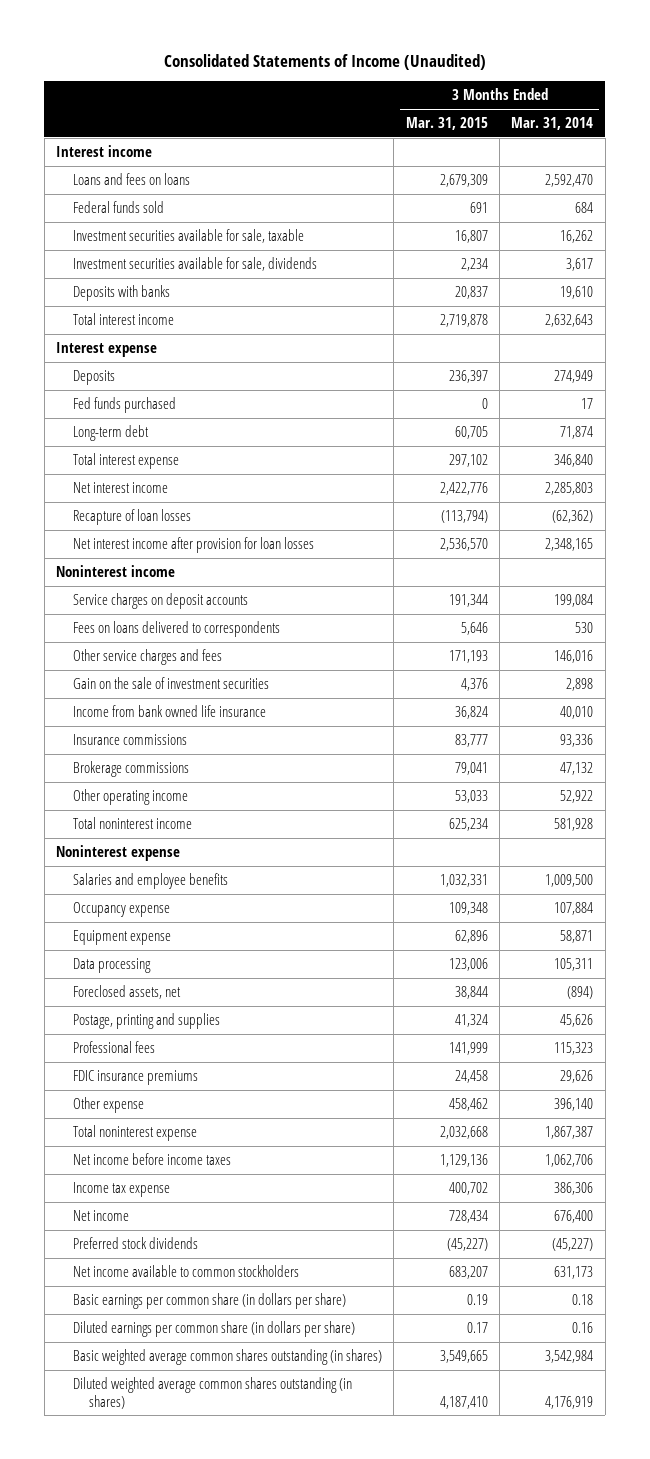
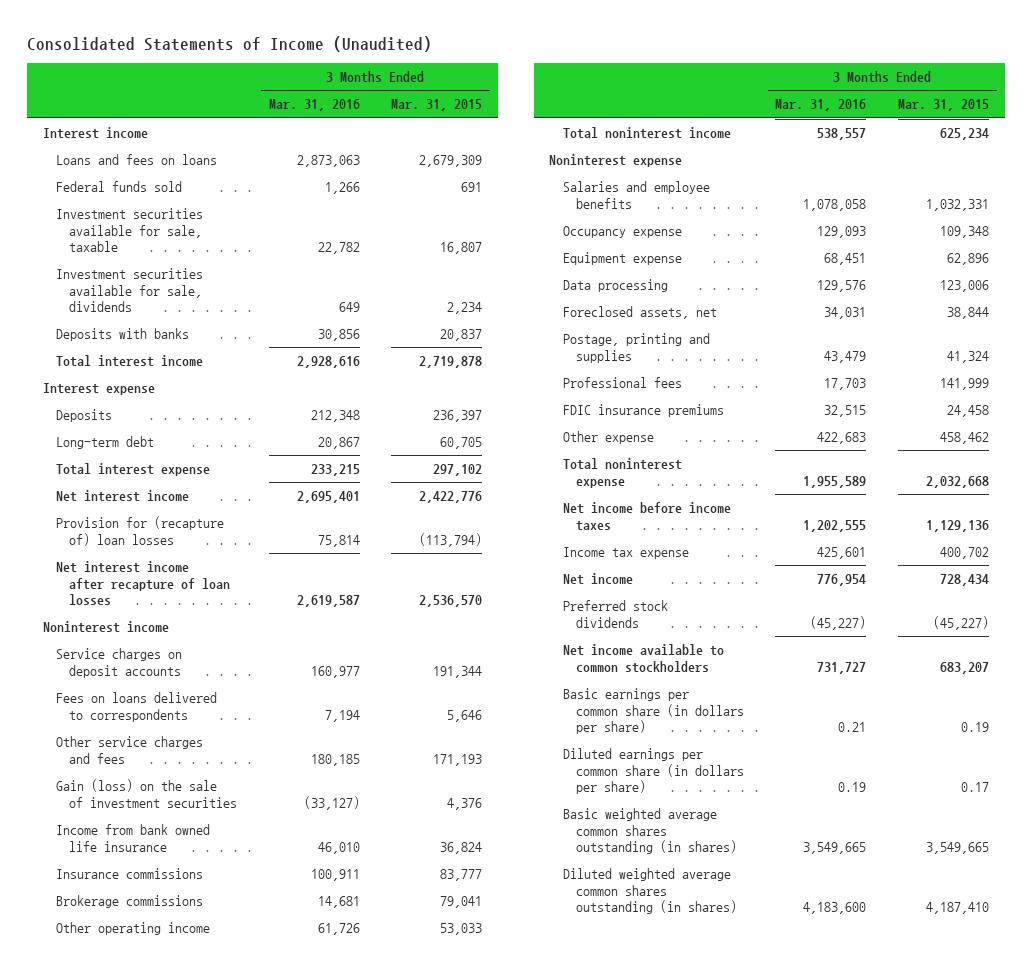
- | 3 Months Ended Mar. 31, 2015 | 3 Months Ended Mar. 31, 2014
+ | 3 Months Ended Mar. 31, 2016 | 3 Months Ended Mar. 31, 2015
- Fed funds purchased | 0 | 17
- Recapture of loan losses | (113,794) | (62,362)
- Net interest income after provision for loan losses | 2,536,570 | 2,348,165
+ Provision for (recapture of) loan losses | 75,814 | (113,794)
+ Net interest income after recapture of loan losses | 2,619,587 | 2,536,570
- Gain on the sale of investment securities | 4,376 | 2,898
+ Gain (loss) on the sale of investment securities | (33,127) | 4,376

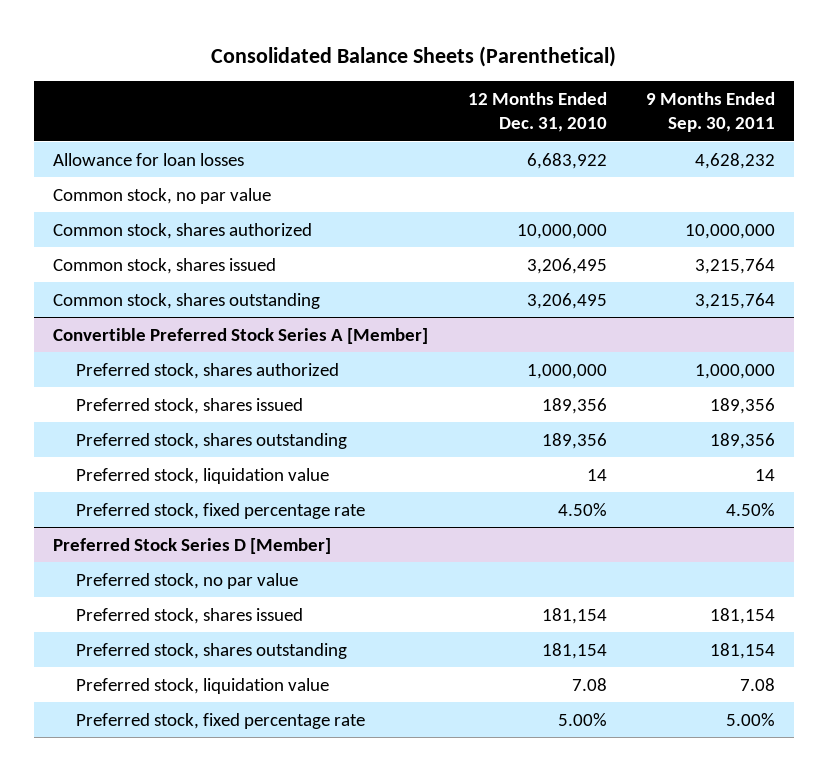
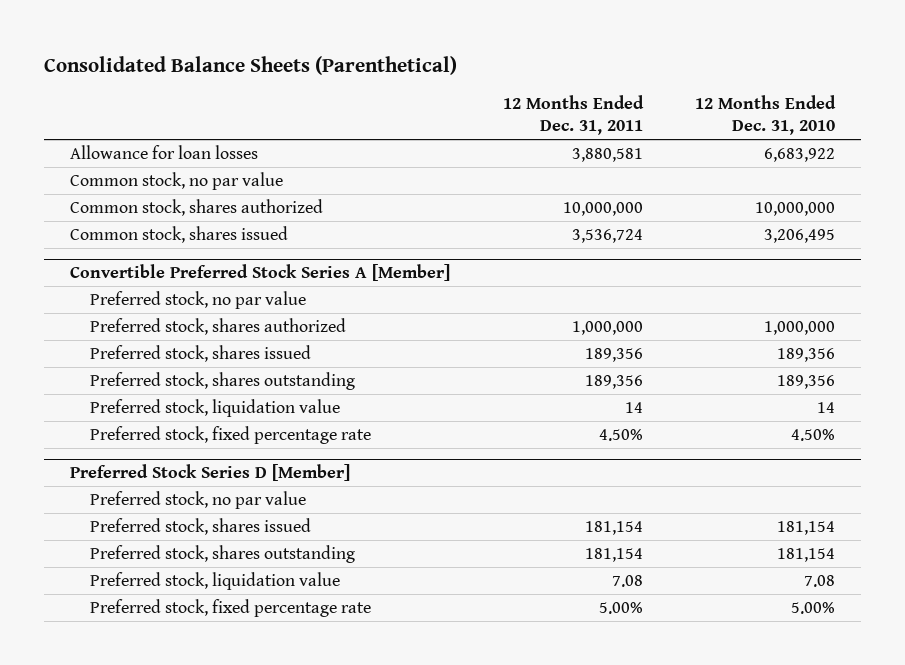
- | 12 Months Ended Dec. 31, 2010 | 9 Months Ended Sep. 30, 2011
+ | 12 Months Ended Dec. 31, 2011 | 12 Months Ended Dec. 31, 2010
- Common stock, shares outstanding | 3,206,495 | 3,215,764
@ Convertible Preferred Stock Series A [Member]
+ Preferred stock, no par value

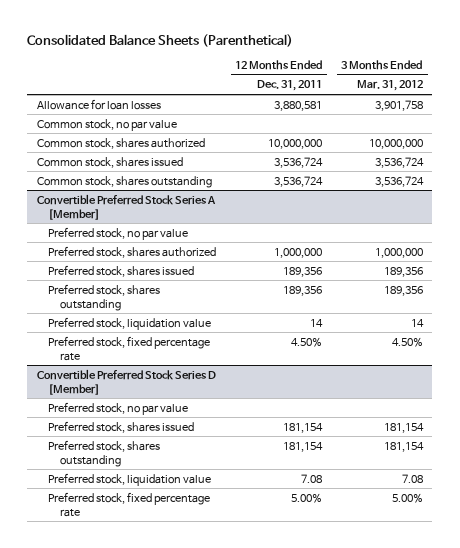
- | 12 Months Ended Dec. 31, 2011 | 12 Months Ended Dec. 31, 2010
+ | 12 Months Ended Dec. 31, 2011 | 3 Months Ended Mar. 31, 2012
+ Common stock, shares outstanding | 3,536,724 | 3,536,724
- Preferred Stock Series D [Member]
+ Convertible Preferred Stock Series D [Member]

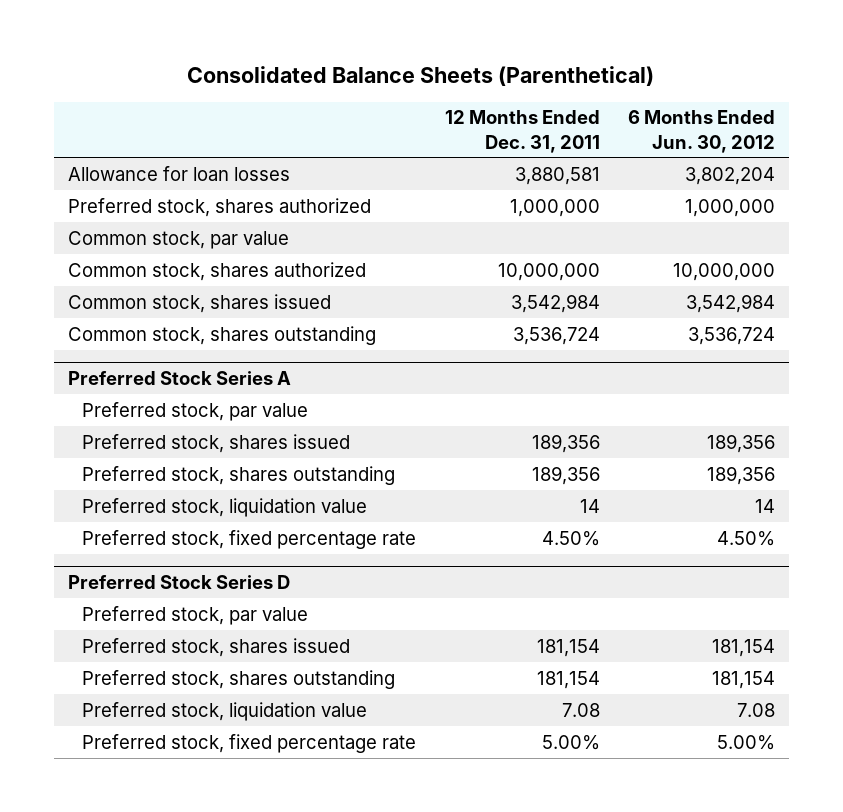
- | 12 Months Ended Dec. 31, 2011 | 3 Months Ended Mar. 31, 2012
+ | 12 Months Ended Dec. 31, 2011 | 6 Months Ended Jun. 30, 2012
- Common stock, no par value
+ Preferred stock, shares authorized | 1,000,000 | 1,000,000
+ Common stock, par value
- Common stock, shares issued | 3,536,724 | 3,536,724
+ Common stock, shares issued | 3,542,984 | 3,542,984
- Convertible Preferred Stock Series A [Member]
- Preferred stock, no par value
- Preferred stock, shares authorized | 1,000,000 | 1,000,000
+ Preferred Stock Series A
+ Preferred stock, par value
- Convertible Preferred Stock Series D [Member]
- Preferred stock, no par value
+ Preferred Stock Series D
+ Preferred stock, par value

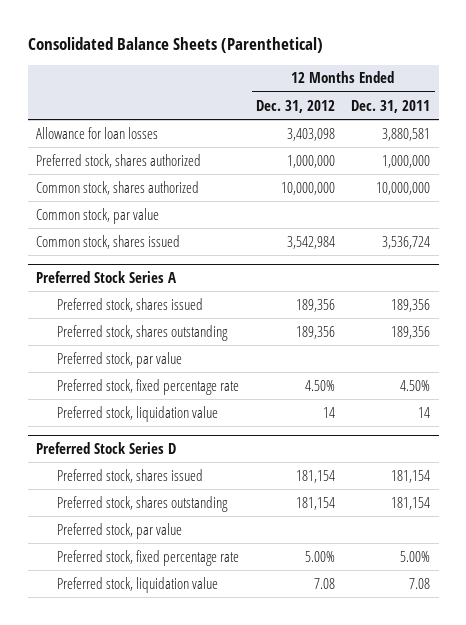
- | 12 Months Ended Dec. 31, 2011 | 6 Months Ended Jun. 30, 2012
+ | 12 Months Ended Dec. 31, 2012 | 12 Months Ended Dec. 31, 2011
- Common stock, shares issued | 3,542,984 | 3,542,984
- Common stock, shares outstanding | 3,536,724 | 3,536,724
moved down: Common stock, par value
+ Common stock, shares issued | 3,542,984 | 3,536,724
@ Preferred Stock Series A
moved down: Preferred stock, par value
moved down: Preferred stock, liquidation value | 14 | 14
@ Preferred Stock Series D
moved down: Preferred stock, par value
moved down: Preferred stock, liquidation value | 7.08 | 7.08

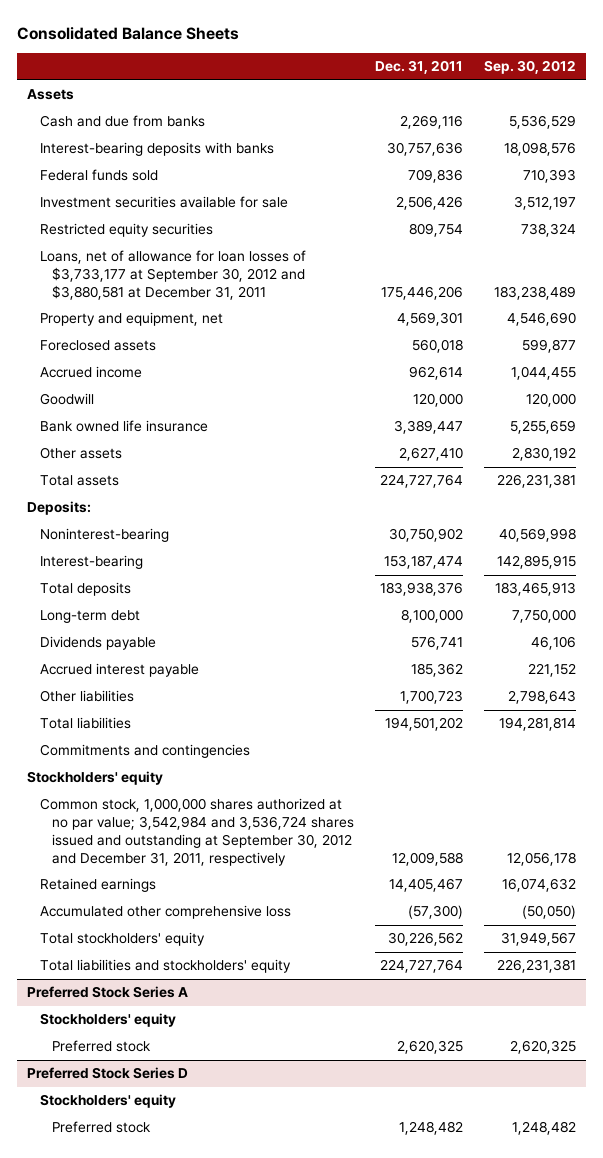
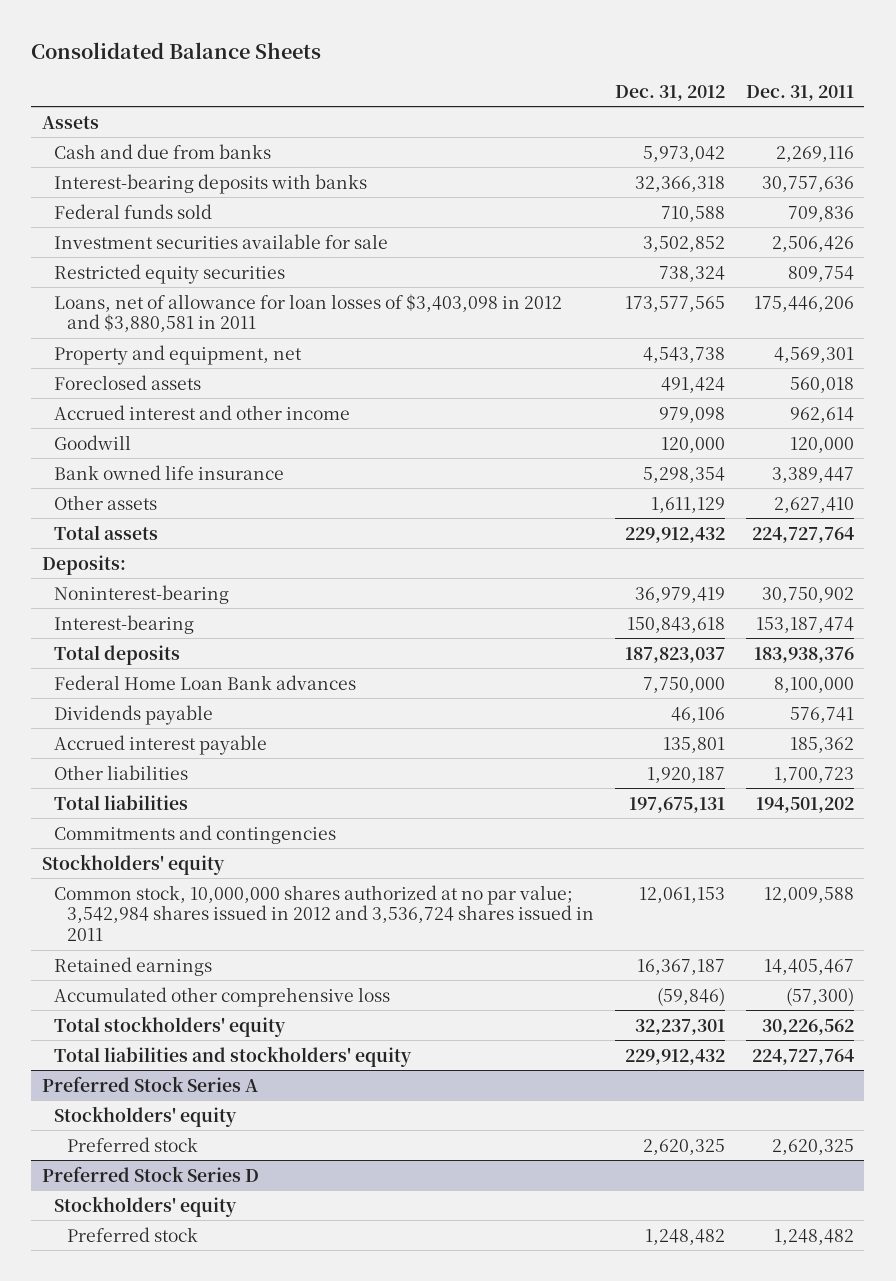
- | Dec. 31, 2011 | Sep. 30, 2012
+ | Dec. 31, 2012 | Dec. 31, 2011
- Loans, net of allowance for loan losses of $3,733,177 at September 30, 2012 and $3,880,581 at December 31, 2011 | 175,446,206 | 183,238,489
+ Loans, net of allowance for loan losses of $3,403,098 in 2012 and $3,880,581 in 2011 | 173,577,565 | 175,446,206
- Accrued income | 962,614 | 1,044,455
+ Accrued interest and other income | 979,098 | 962,614
- Long-term debt | 8,100,000 | 7,750,000
+ Federal Home Loan Bank advances | 7,750,000 | 8,100,000
- Common stock, 1,000,000 shares authorized at no par value; 3,542,984 and 3,536,724 shares issued and outstanding at September 30, 2012 and December 31, 2011, respectively | 12,009,588 | 12,056,178
+ Common stock, 10,000,000 shares authorized at no par value; 3,542,984 shares issued in 2012 and 3,536,724 shares issued in 2011 | 12,061,153 | 12,009,588

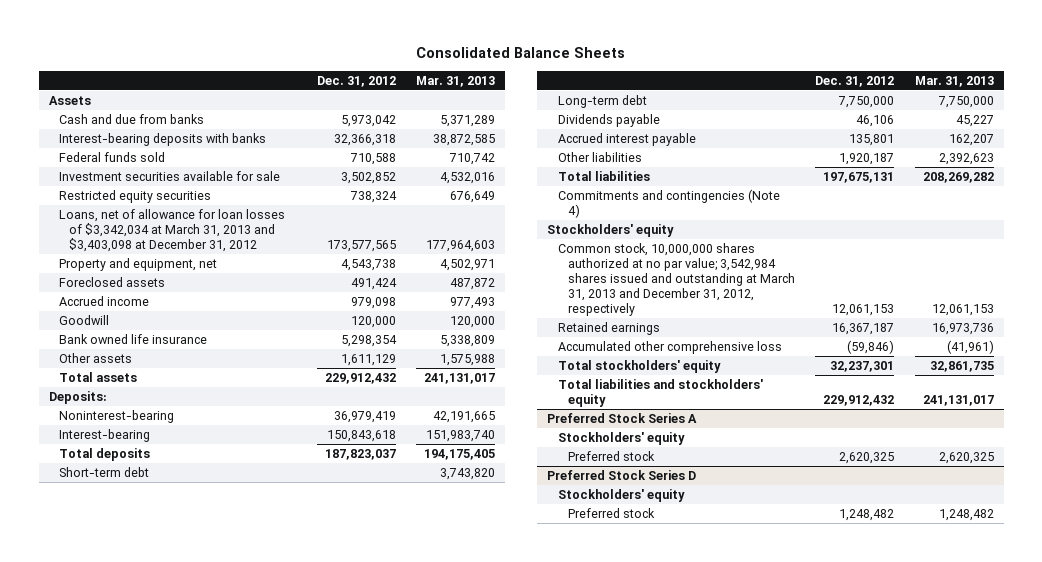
- | Dec. 31, 2012 | Dec. 31, 2011
+ | Dec. 31, 2012 | Mar. 31, 2013
- Loans, net of allowance for loan losses of $3,403,098 in 2012 and $3,880,581 in 2011 | 173,577,565 | 175,446,206
+ Loans, net of allowance for loan losses of $3,342,034 at March 31, 2013 and $3,403,098 at December 31, 2012 | 173,577,565 | 177,964,603
- Accrued interest and other income | 979,098 | 962,614
+ Accrued income | 979,098 | 977,493
- Federal Home Loan Bank advances | 7,750,000 | 8,100,000
+ Short-term debt | | 3,743,820
+ Long-term debt | 7,750,000 | 7,750,000
- Commitments and contingencies
+ Commitments and contingencies (Note 4)
- Common stock, 10,000,000 shares authorized at no par value; 3,542,984 shares issued in 2012 and 3,536,724 shares issued in 2011 | 12,061,153 | 12,009,588
+ Common stock, 10,000,000 shares authorized at no par value; 3,542,984 shares issued and outstanding at March 31, 2013 and December 31, 2012, respectively | 12,061,153 | 12,061,153

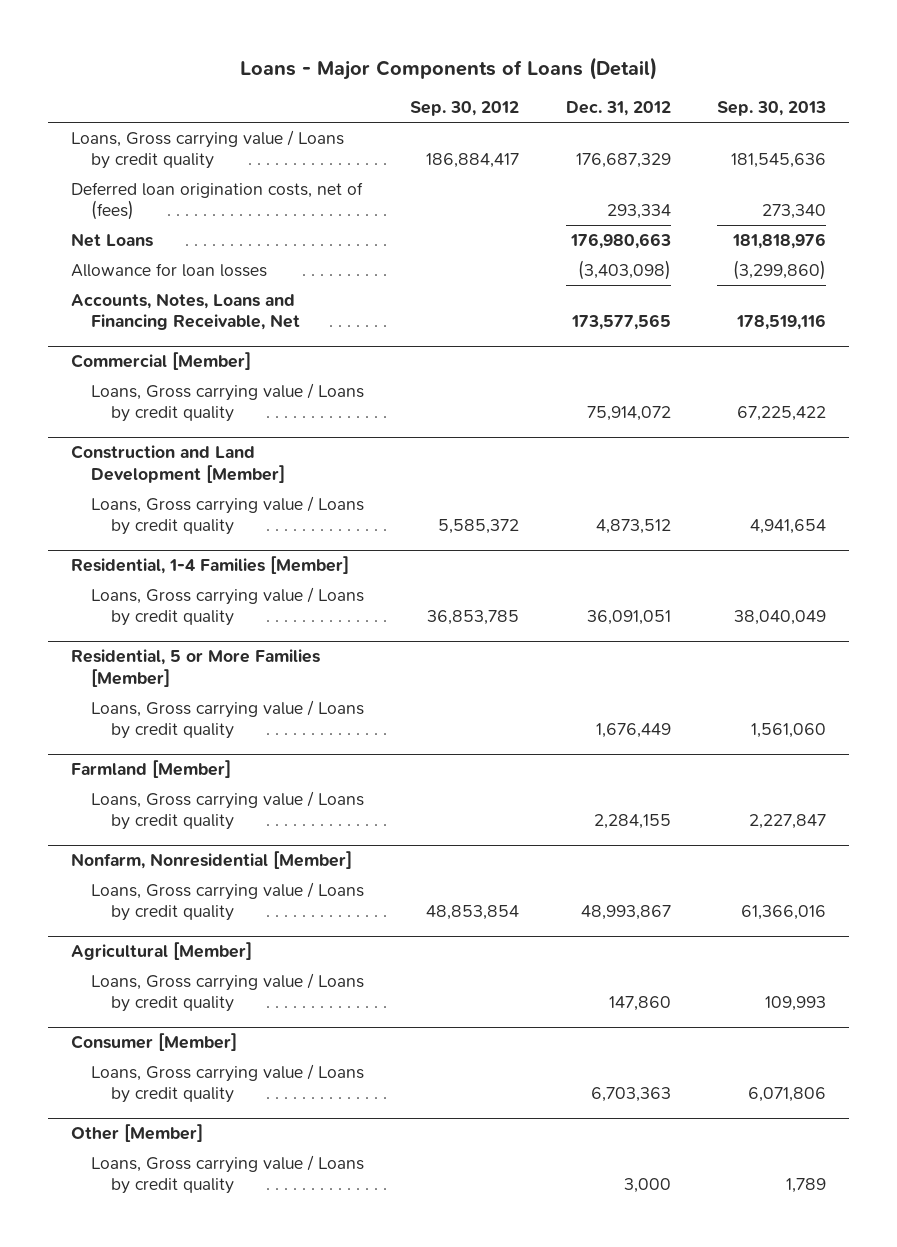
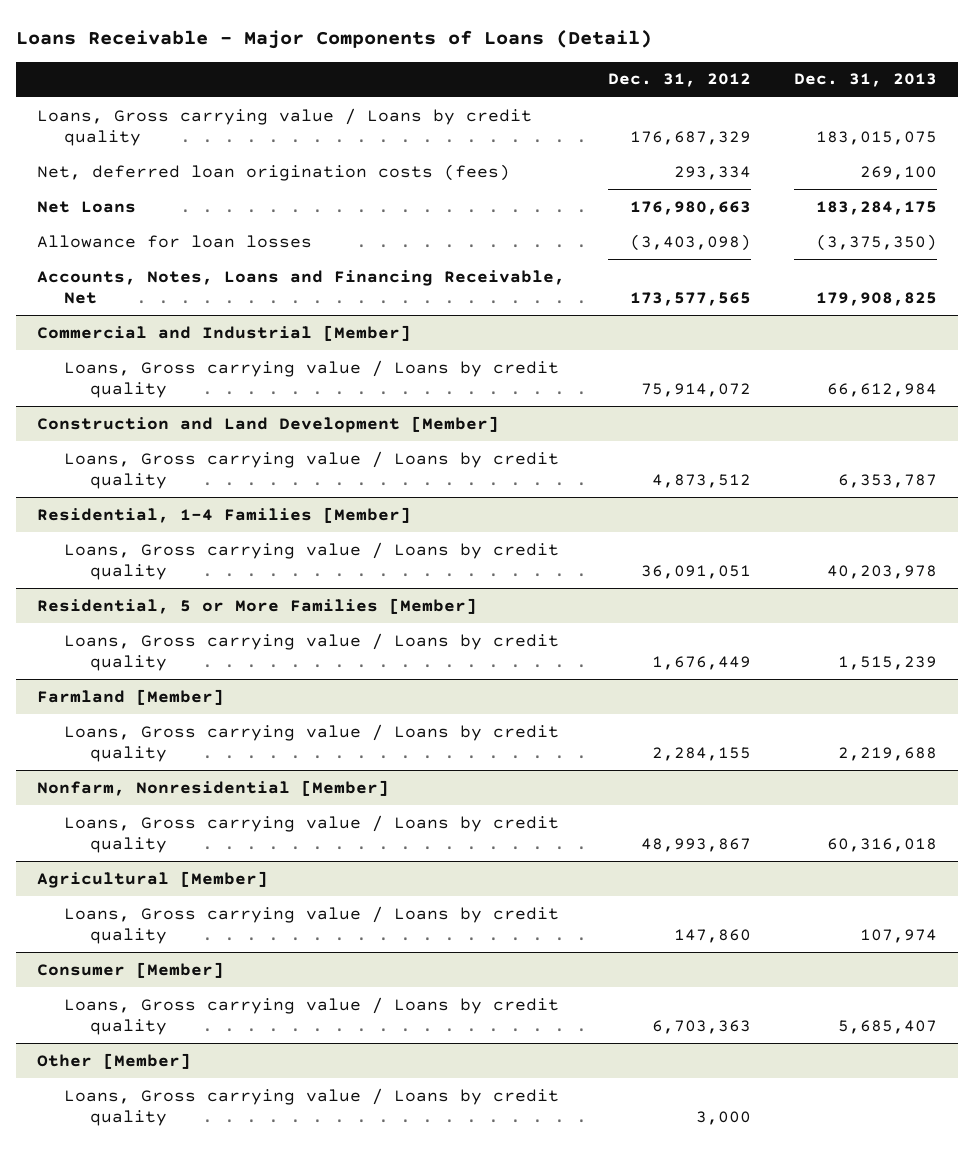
- Loans - Major Components of Loans (Detail)
+ Loans Receivable - Major Components of Loans (Detail)
- | Sep. 30, 2012 | Dec. 31, 2012 | Sep. 30, 2013
+ | Dec. 31, 2012 | Dec. 31, 2013
- Deferred loan origination costs, net of (fees) | | 293,334 | 273,340
+ Net, deferred loan origination costs (fees) | 293,334 | 269,100
- Commercial [Member]
+ Commercial and Industrial [Member]

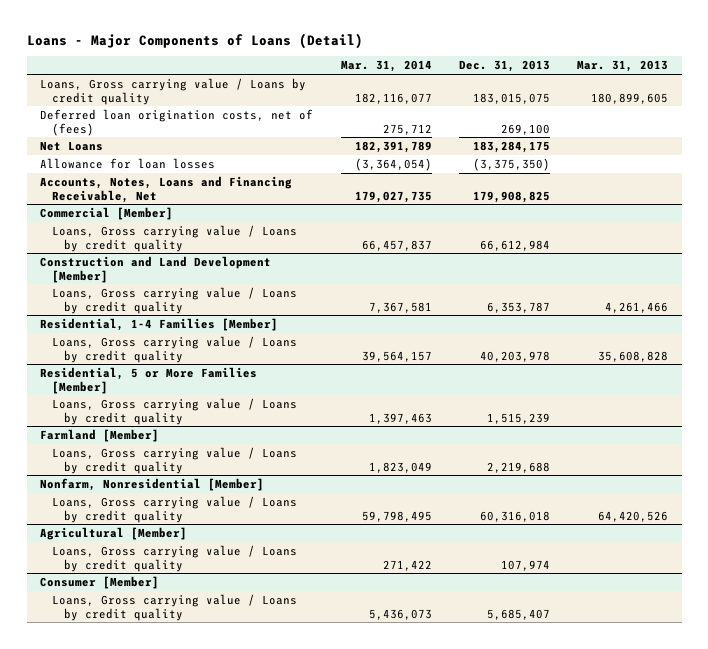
- Loans Receivable - Major Components of Loans (Detail)
+ Loans - Major Components of Loans (Detail)
- | Dec. 31, 2012 | Dec. 31, 2013
+ | Mar. 31, 2014 | Dec. 31, 2013 | Mar. 31, 2013
- Net, deferred loan origination costs (fees) | 293,334 | 269,100
+ Deferred loan origination costs, net of (fees) | 275,712 | 269,100 |
- Commercial and Industrial [Member]
+ Commercial [Member]
- Other [Member]
- Loans, Gross carrying value / Loans by credit quality | 3,000 |

